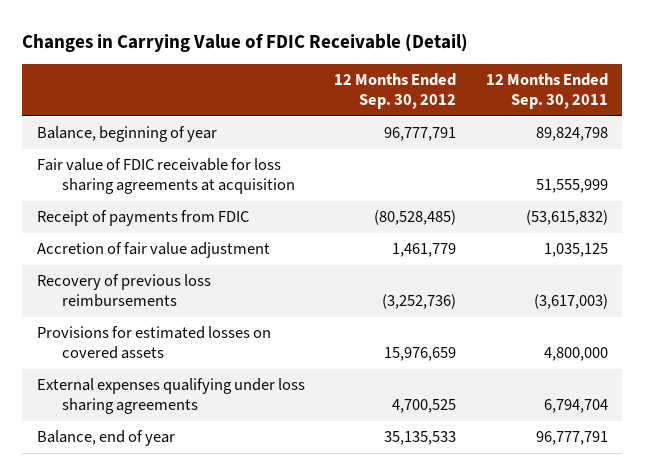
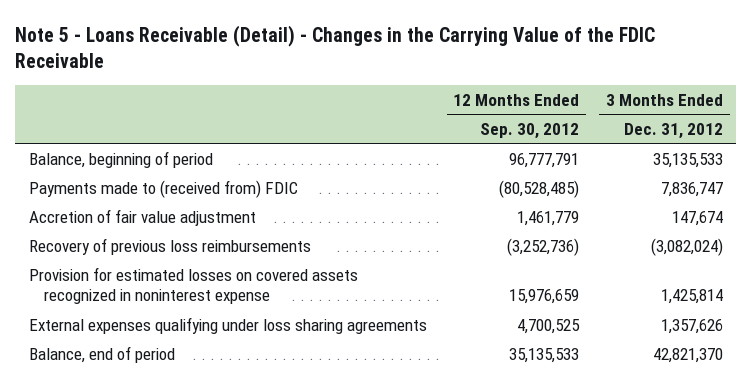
- Changes in Carrying Value of FDIC Receivable (Detail)
+ Note 5 - Loans Receivable (Detail) - Changes in the Carrying Value of the FDIC Receivable
- | 12 Months Ended Sep. 30, 2012 | 12 Months Ended Sep. 30, 2011
+ | 12 Months Ended Sep. 30, 2012 | 3 Months Ended Dec. 31, 2012
- Balance, beginning of year | 96,777,791 | 89,824,798
- Fair value of FDIC receivable for loss sharing agreements at acquisition | | 51,555,999
- Receipt of payments from FDIC | (80,528,485) | (53,615,832)
+ Balance, beginning of period | 96,777,791 | 35,135,533
+ Payments made to (received from) FDIC | (80,528,485) | 7,836,747
- Provisions for estimated losses on covered assets | 15,976,659 | 4,800,000
+ Provision for estimated losses on covered assets recognized in noninterest expense | 15,976,659 | 1,425,814
- Balance, end of year | 35,135,533 | 96,777,791
+ Balance, end of period | 35,135,533 | 42,821,370

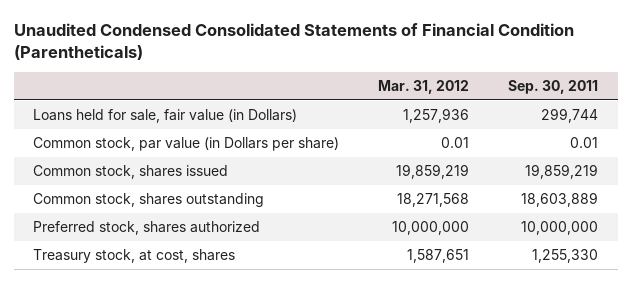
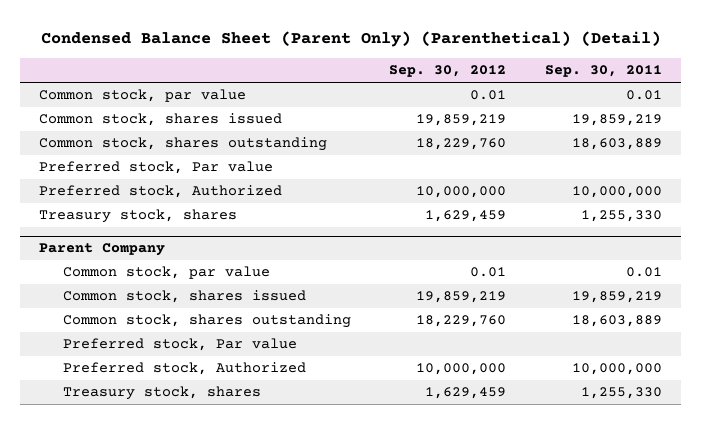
- Unaudited Condensed Consolidated Statements of Financial Condition (Parentheticals)
+ Condensed Balance Sheet (Parent Only) (Parenthetical) (Detail)
- | Mar. 31, 2012 | Sep. 30, 2011
+ | Sep. 30, 2012 | Sep. 30, 2011
- Loans held for sale, fair value (in Dollars) | 1,257,936 | 299,744
- Common stock, par value (in Dollars per share) | 0.01 | 0.01
+ Common stock, par value | 0.01 | 0.01
- Preferred stock, shares authorized | 10,000,000 | 10,000,000
- Treasury stock, at cost, shares | 1,587,651 | 1,255,330
+ Preferred stock, Par value
+ Preferred stock, Authorized | 10,000,000 | 10,000,000
+ Treasury stock, shares | 1,629,459 | 1,255,330
+ Parent Company
+ Common stock, par value | 0.01 | 0.01
+ Common stock, shares issued | 19,859,219 | 19,859,219
+ Common stock, shares outstanding | 18,229,760 | 18,603,889
+ Preferred stock, Par value
+ Preferred stock, Authorized | 10,000,000 | 10,000,000
+ Treasury stock, shares | 1,629,459 | 1,255,330

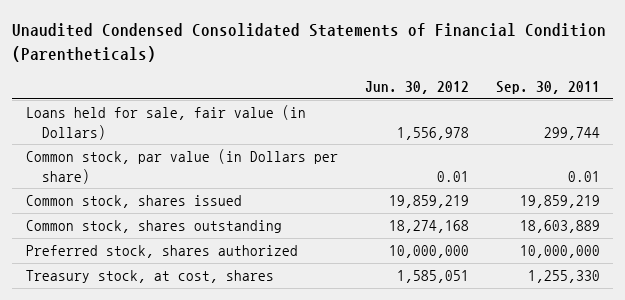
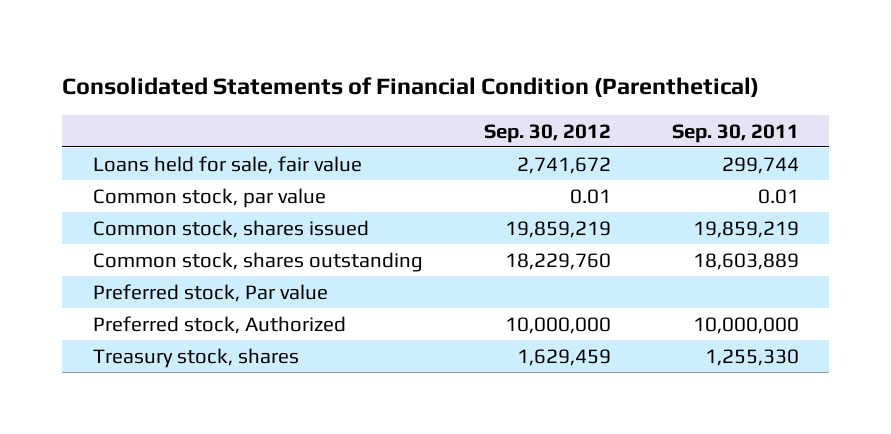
- Unaudited Condensed Consolidated Statements of Financial Condition (Parentheticals)
+ Consolidated Statements of Financial Condition (Parenthetical)
- | Jun. 30, 2012 | Sep. 30, 2011
+ | Sep. 30, 2012 | Sep. 30, 2011
- Loans held for sale, fair value (in Dollars) | 1,556,978 | 299,744
- Common stock, par value (in Dollars per share) | 0.01 | 0.01
+ Loans held for sale, fair value | 2,741,672 | 299,744
+ Common stock, par value | 0.01 | 0.01
- Preferred stock, shares authorized | 10,000,000 | 10,000,000
- Treasury stock, at cost, shares | 1,585,051 | 1,255,330
+ Preferred stock, Par value
+ Preferred stock, Authorized | 10,000,000 | 10,000,000
+ Treasury stock, shares | 1,629,459 | 1,255,330

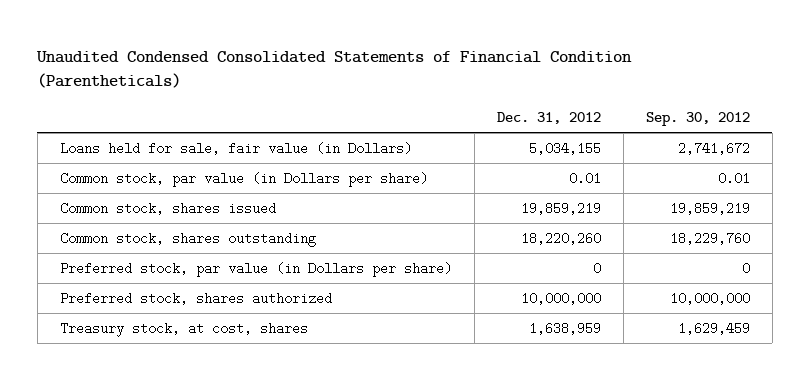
- Consolidated Statements of Financial Condition (Parenthetical)
+ Unaudited Condensed Consolidated Statements of Financial Condition (Parentheticals)
- | Sep. 30, 2012 | Sep. 30, 2011
+ | Dec. 31, 2012 | Sep. 30, 2012
- Loans held for sale, fair value | 2,741,672 | 299,744
- Common stock, par value | 0.01 | 0.01
+ Loans held for sale, fair value (in Dollars) | 5,034,155 | 2,741,672
+ Common stock, par value (in Dollars per share) | 0.01 | 0.01
- Preferred stock, Par value
- Preferred stock, Authorized | 10,000,000 | 10,000,000
- Treasury stock, shares | 1,629,459 | 1,255,330
+ Preferred stock, par value (in Dollars per share) | 0 | 0
+ Preferred stock, shares authorized | 10,000,000 | 10,000,000
+ Treasury stock, at cost, shares | 1,638,959 | 1,629,459

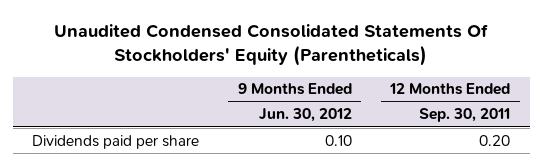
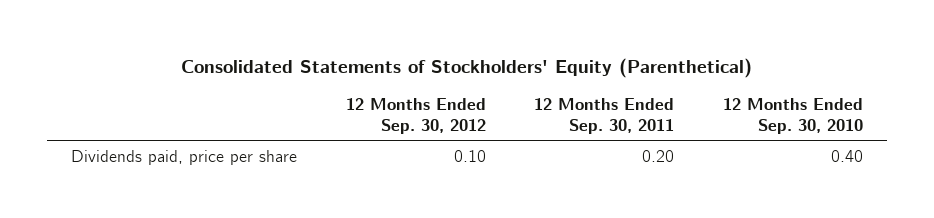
- Unaudited Condensed Consolidated Statements Of Stockholders' Equity (Parentheticals)
+ Consolidated Statements of Stockholders' Equity (Parenthetical)
- | 9 Months Ended Jun. 30, 2012 | 12 Months Ended Sep. 30, 2011
+ | 12 Months Ended Sep. 30, 2012 | 12 Months Ended Sep. 30, 2011 | 12 Months Ended Sep. 30, 2010
- Dividends paid per share | 0.10 | 0.20
+ Dividends paid, price per share | 0.10 | 0.20 | 0.40

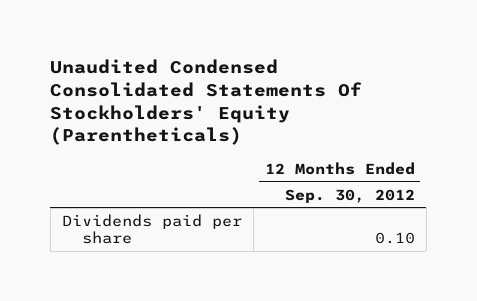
- Consolidated Statements of Stockholders' Equity (Parenthetical)
+ Unaudited Condensed Consolidated Statements Of Stockholders' Equity (Parentheticals)
- | 12 Months Ended Sep. 30, 2012 | 12 Months Ended Sep. 30, 2011 | 12 Months Ended Sep. 30, 2010
+ | 12 Months Ended Sep. 30, 2012
- Dividends paid, price per share | 0.10 | 0.20 | 0.40
+ Dividends paid per share | 0.10

